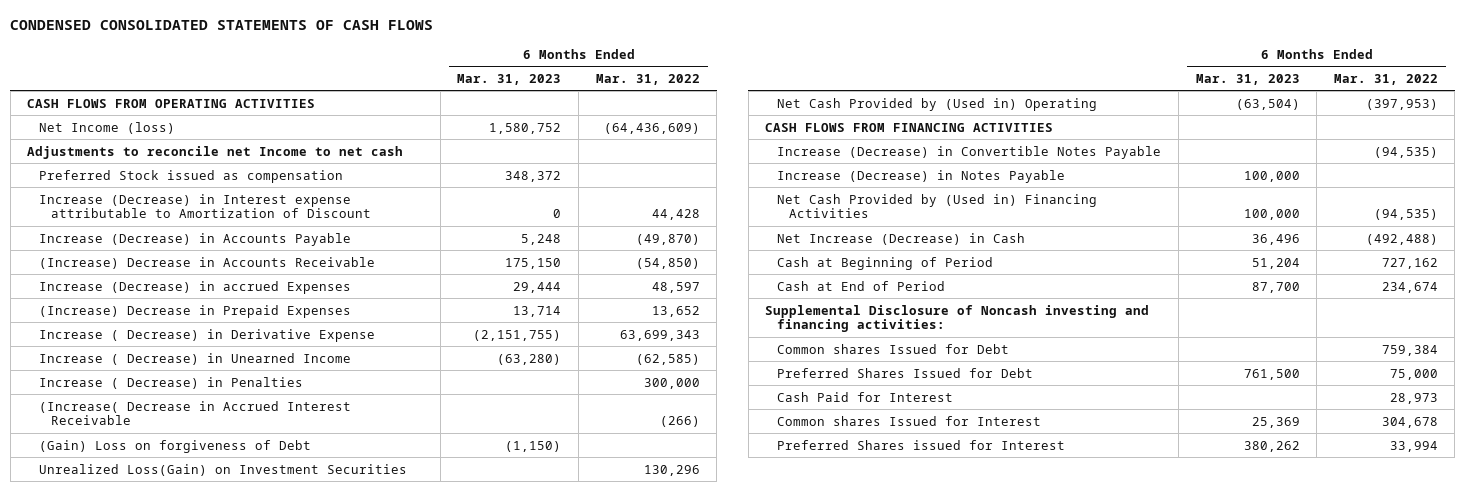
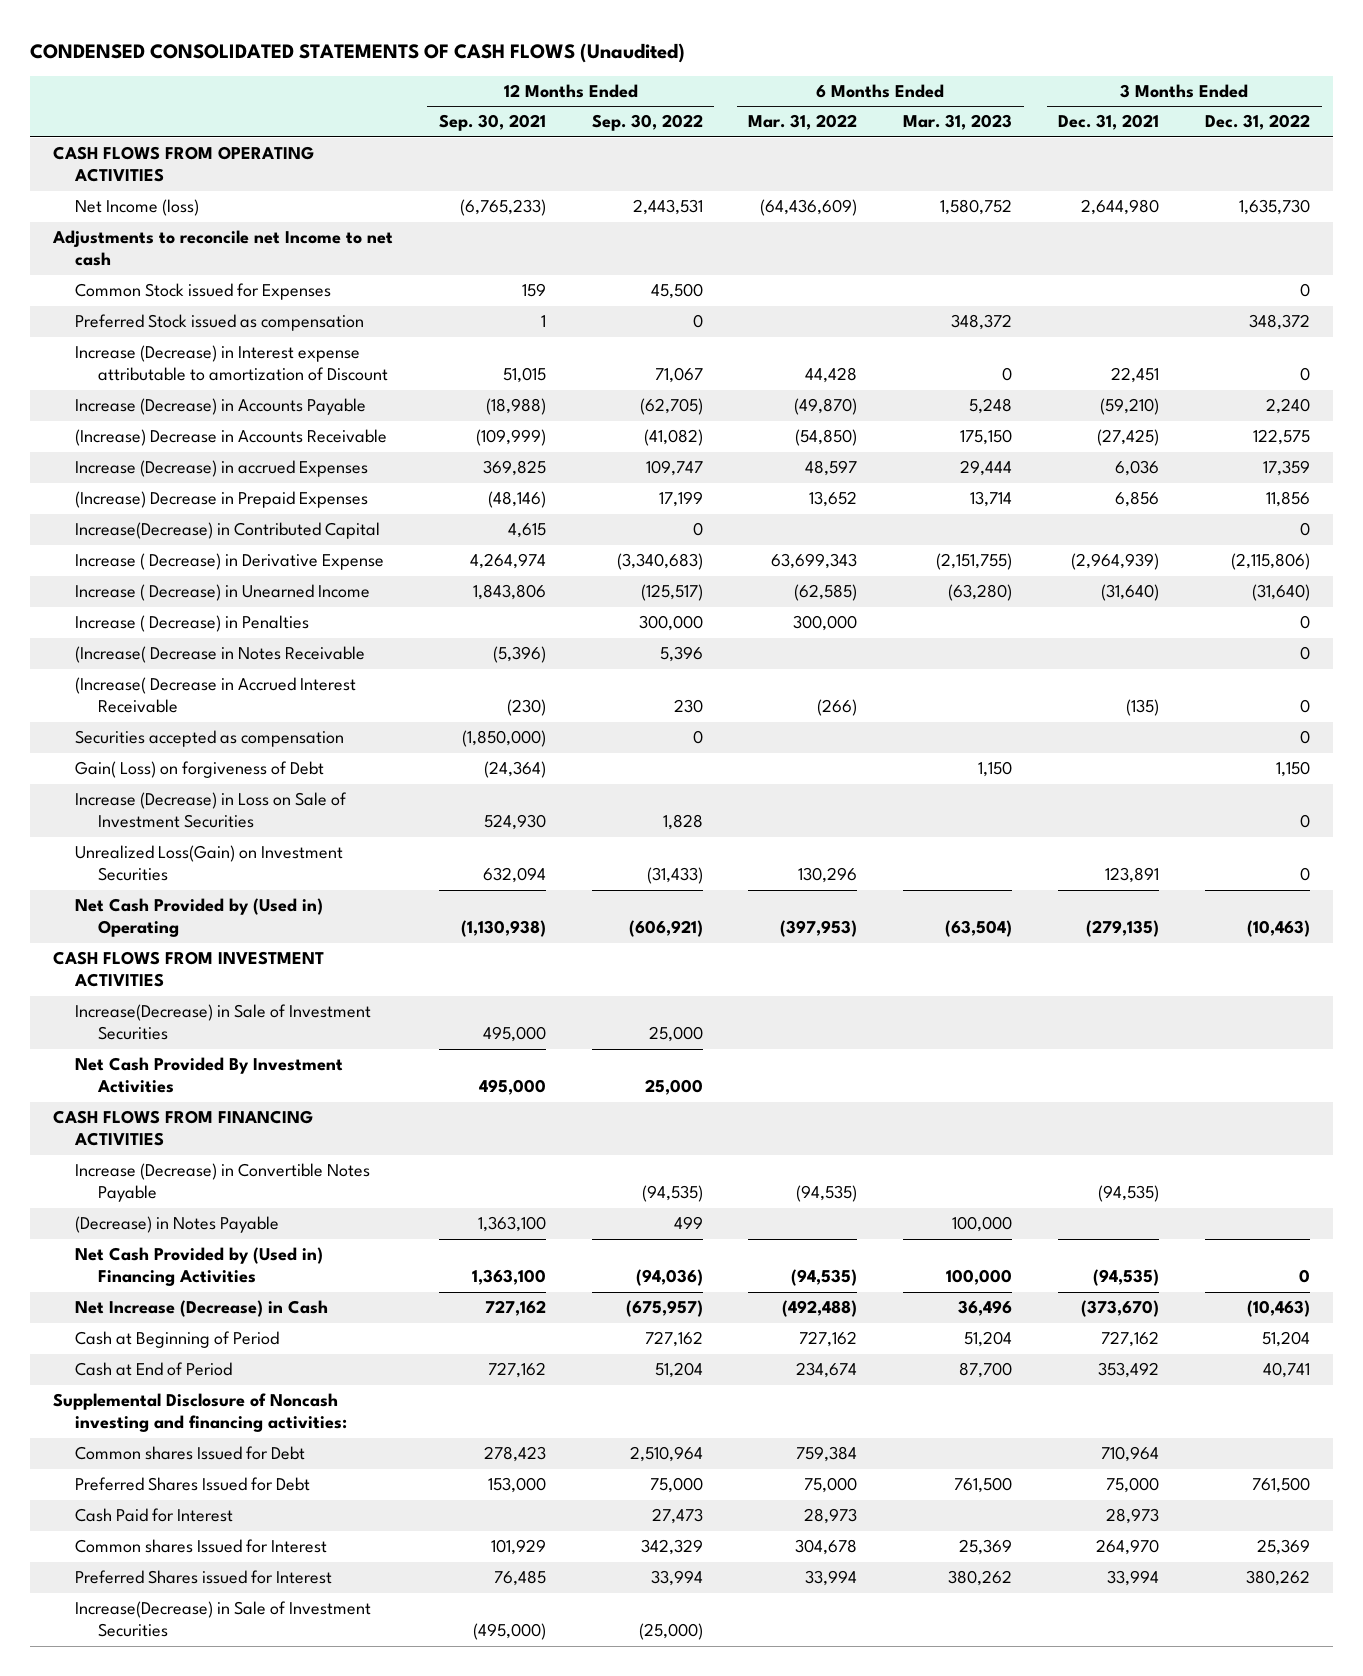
- CONDENSED CONSOLIDATED STATEMENTS OF CASH FLOWS
+ CONDENSED CONSOLIDATED STATEMENTS OF CASH FLOWS (Unaudited)
- | 6 Months Ended Mar. 31, 2023 | 6 Months Ended Mar. 31, 2022
+ | 12 Months Ended Sep. 30, 2021 | 12 Months Ended Sep. 30, 2022 | 6 Months Ended Mar. 31, 2022 | 6 Months Ended Mar. 31, 2023 | 3 Months Ended Dec. 31, 2021 | 3 Months Ended Dec. 31, 2022
+ Common Stock issued for Expenses | 159 | 45,500 | | | | 0
- Increase (Decrease) in Interest expense attributable to Amortization of Discount | 0 | 44,428
+ Increase (Decrease) in Interest expense attributable to amortization of Discount | 51,015 | 71,067 | 44,428 | 0 | 22,451 | 0
+ Increase(Decrease) in Contributed Capital | 4,615 | 0 | | | | 0
+ (Increase( Decrease in Notes Receivable | (5,396) | 5,396 | | | | 0
- (Gain) Loss on forgiveness of Debt | (1,150) |
+ Securities accepted as compensation | (1,850,000) | 0 | | | | 0
+ Gain( Loss) on forgiveness of Debt | (24,364) | | | 1,150 | | 1,150
+ Increase (Decrease) in Loss on Sale of Investment Securities | 524,930 | 1,828 | | | | 0
+ CASH FLOWS FROM INVESTMENT ACTIVITIES
+ Increase(Decrease) in Sale of Investment Securities | 495,000 | 25,000 | | | |
+ Net Cash Provided By Investment Activities | 495,000 | 25,000 | | | |
- Increase (Decrease) in Notes Payable | 100,000 |
+ (Decrease) in Notes Payable | 1,363,100 | 499 | | 100,000 | |
+ Increase(Decrease) in Sale of Investment Securities | (495,000) | (25,000) | | | |

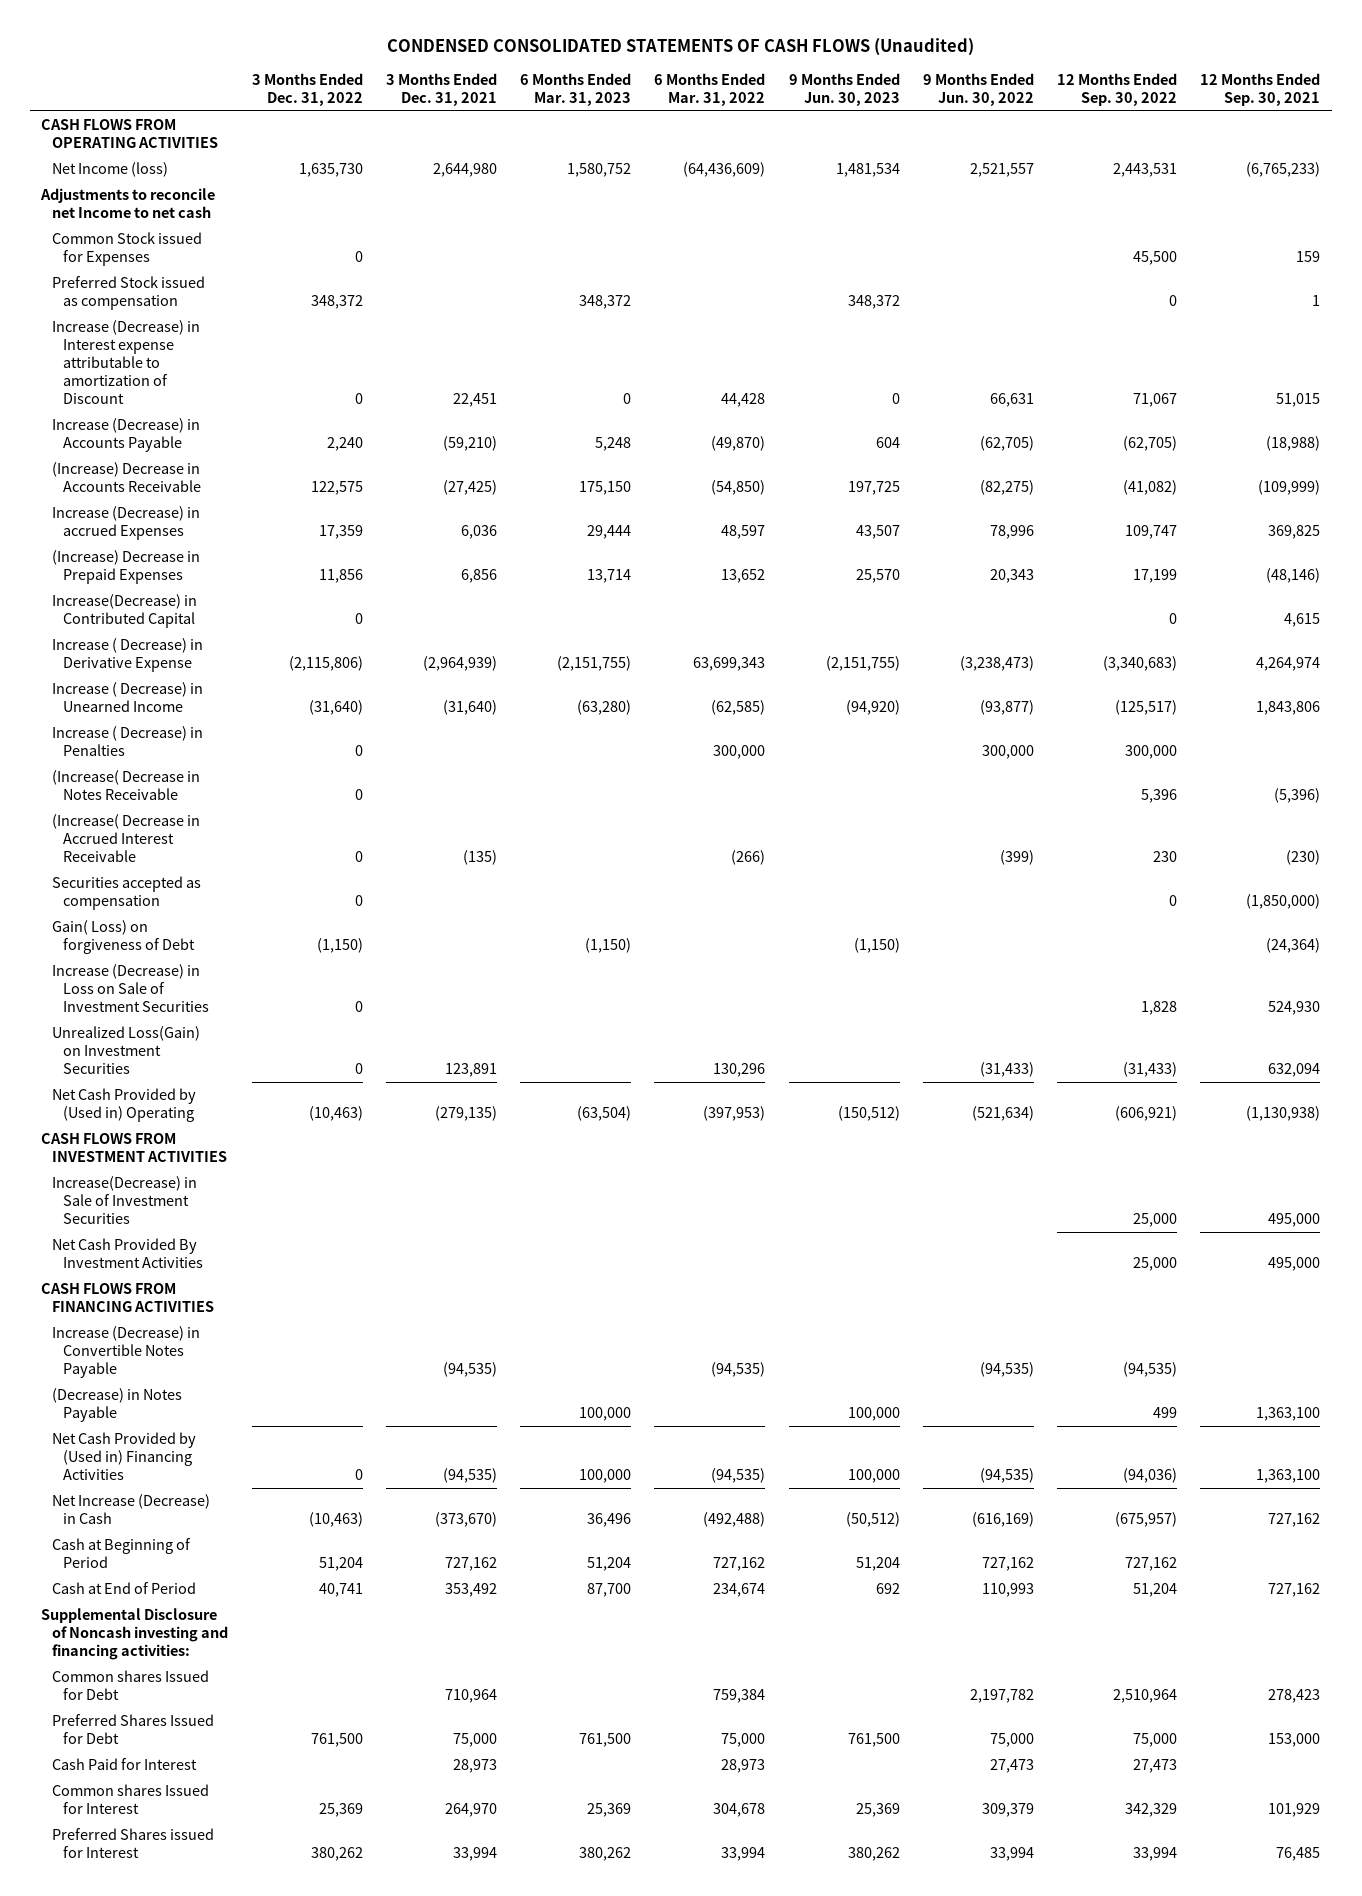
- | 12 Months Ended Sep. 30, 2021 | 12 Months Ended Sep. 30, 2022 | 6 Months Ended Mar. 31, 2022 | 6 Months Ended Mar. 31, 2023 | 3 Months Ended Dec. 31, 2021 | 3 Months Ended Dec. 31, 2022
+ | 3 Months Ended Dec. 31, 2022 | 3 Months Ended Dec. 31, 2021 | 6 Months Ended Mar. 31, 2023 | 6 Months Ended Mar. 31, 2022 | 9 Months Ended Jun. 30, 2023 | 9 Months Ended Jun. 30, 2022 | 12 Months Ended Sep. 30, 2022 | 12 Months Ended Sep. 30, 2021
- Gain( Loss) on forgiveness of Debt | (24,364) | | | 1,150 | | 1,150
+ Gain( Loss) on forgiveness of Debt | (1,150) | | (1,150) | | (1,150) | | | (24,364)
- Increase(Decrease) in Sale of Investment Securities | (495,000) | (25,000) | | | |

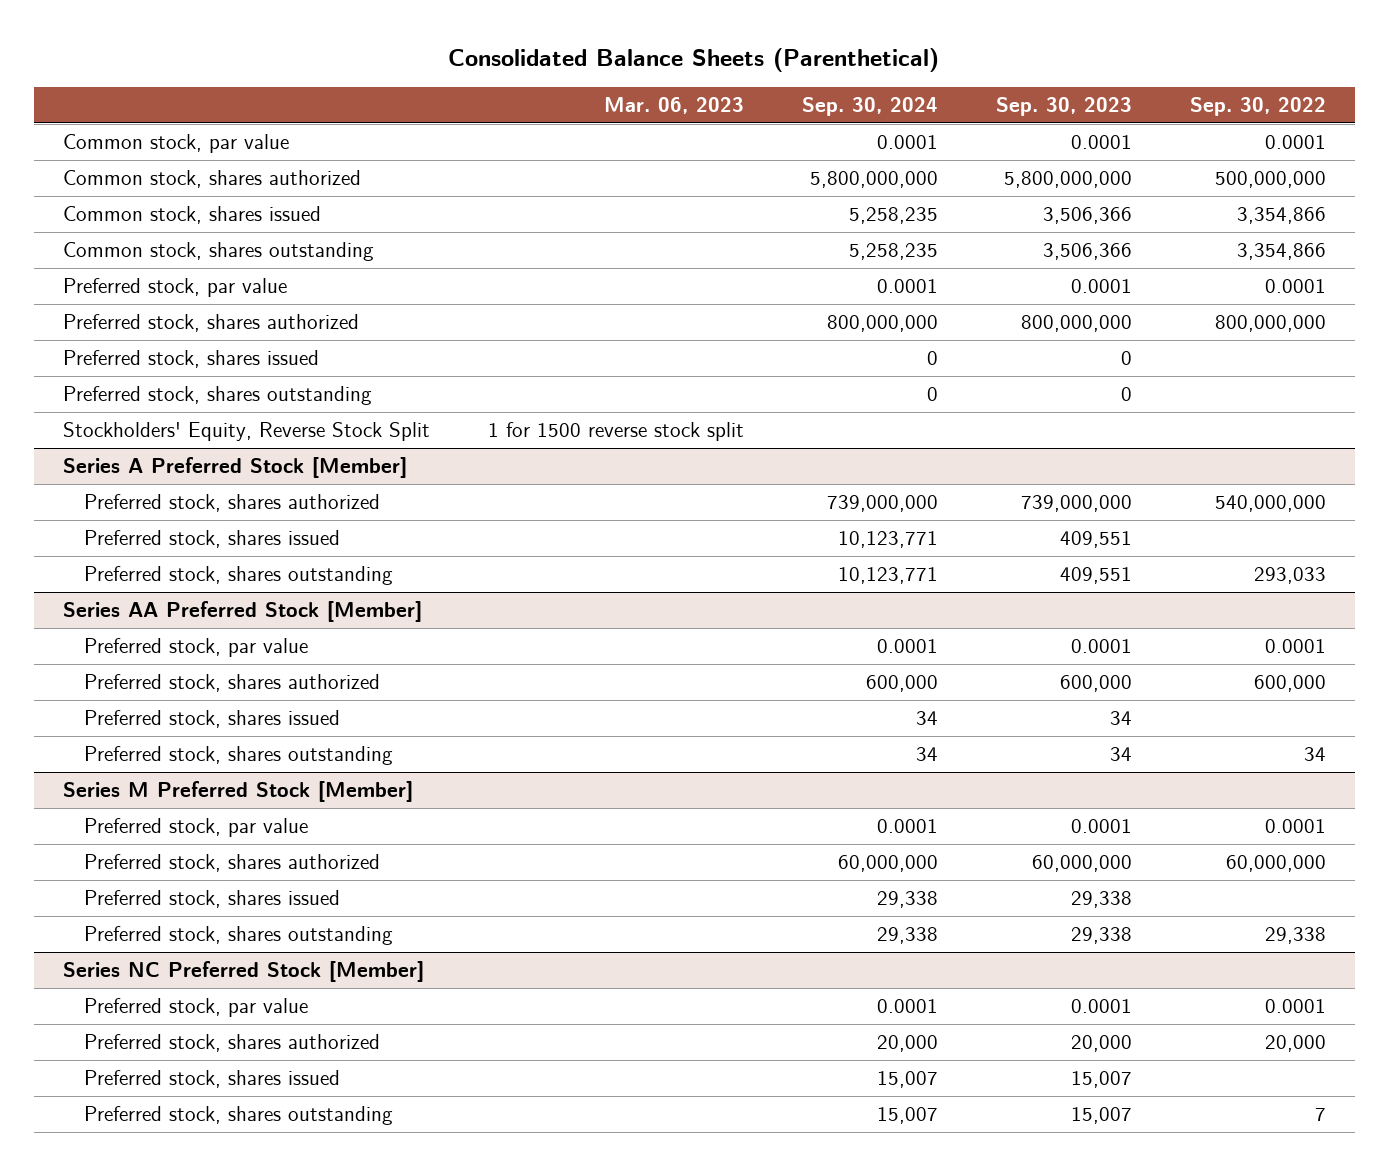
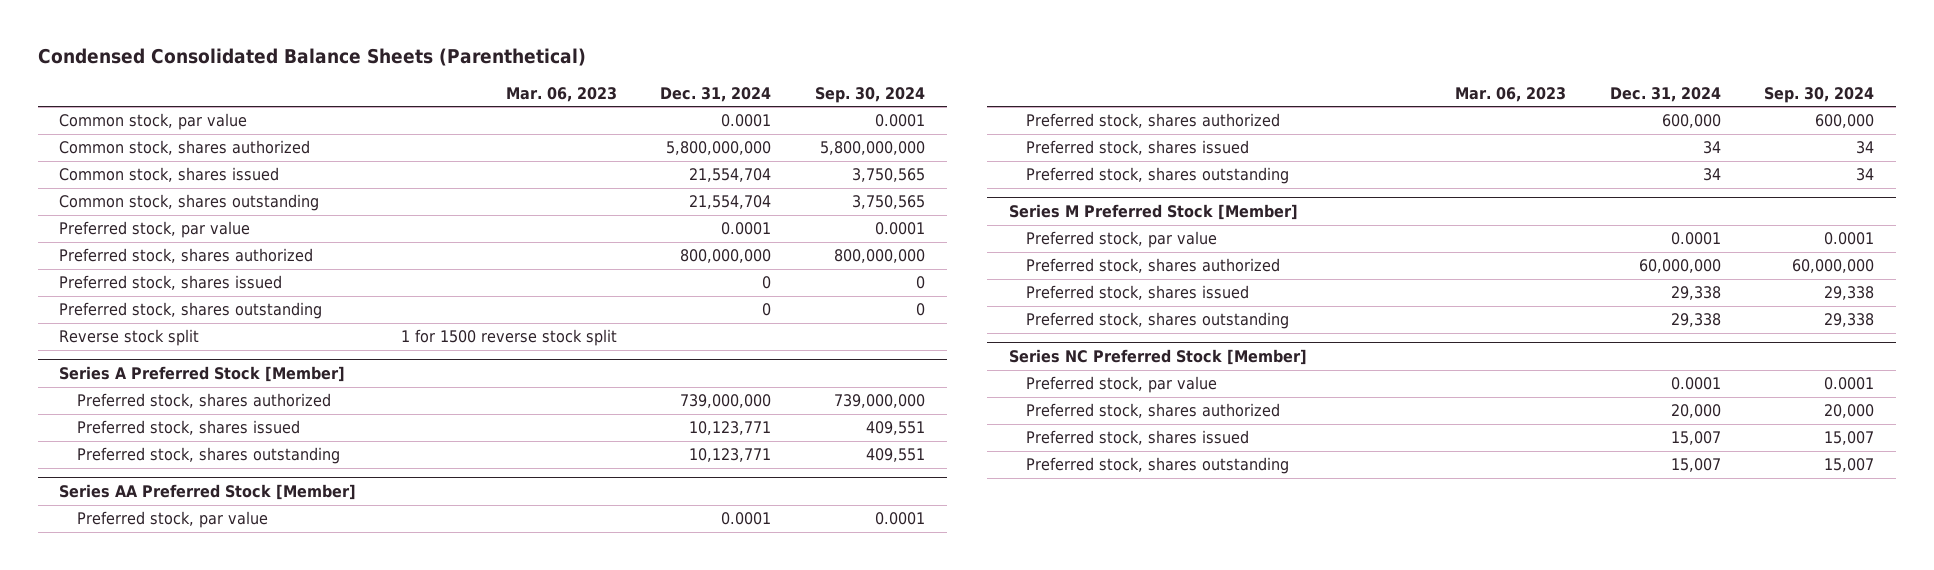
- Consolidated Balance Sheets (Parenthetical)
+ Condensed Consolidated Balance Sheets (Parenthetical)
- | Mar. 06, 2023 | Sep. 30, 2024 | Sep. 30, 2023 | Sep. 30, 2022
+ | Mar. 06, 2023 | Dec. 31, 2024 | Sep. 30, 2024
- Common stock, shares issued | | 5,258,235 | 3,506,366 | 3,354,866
- Common stock, shares outstanding | | 5,258,235 | 3,506,366 | 3,354,866
+ Common stock, shares issued | | 21,554,704 | 3,750,565
+ Common stock, shares outstanding | | 21,554,704 | 3,750,565
- Stockholders' Equity, Reverse Stock Split | 1 for 1500 reverse stock split | | |
+ Reverse stock split | 1 for 1500 reverse stock split | |
@ Series A Preferred Stock [Member]
- Preferred stock, shares issued | | 10,123,771 | 409,551 |
- Preferred stock, shares outstanding | | 10,123,771 | 409,551 | 293,033
+ Preferred stock, shares issued | | 10,123,771 | 409,551
+ Preferred stock, shares outstanding | | 10,123,771 | 409,551

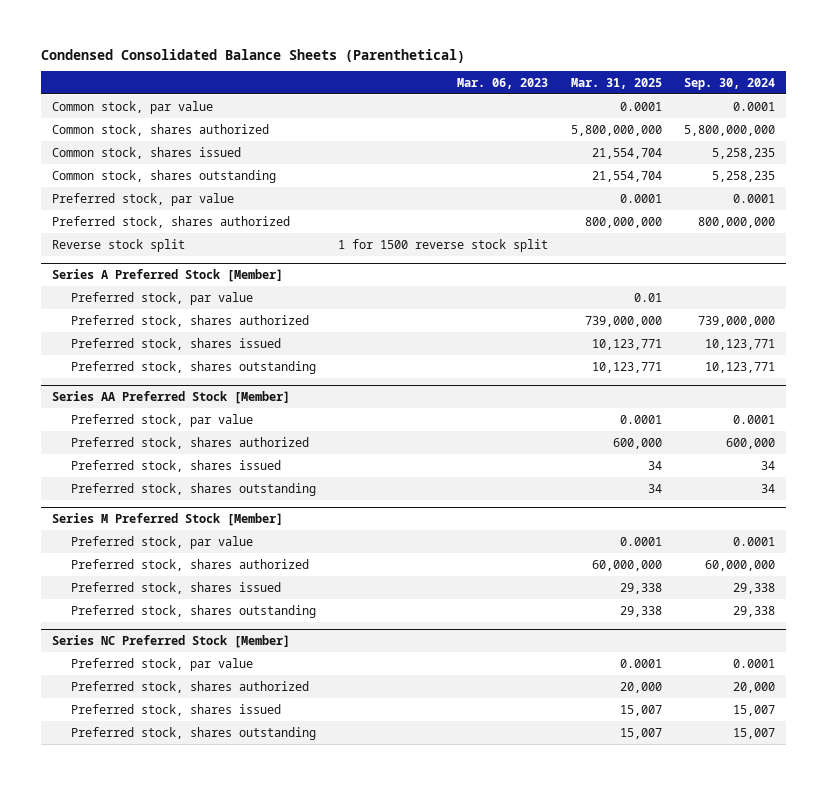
- | Mar. 06, 2023 | Dec. 31, 2024 | Sep. 30, 2024
+ | Mar. 06, 2023 | Mar. 31, 2025 | Sep. 30, 2024
- Common stock, shares issued | | 21,554,704 | 3,750,565
- Common stock, shares outstanding | | 21,554,704 | 3,750,565
+ Common stock, shares issued | | 21,554,704 | 5,258,235
+ Common stock, shares outstanding | | 21,554,704 | 5,258,235
- Preferred stock, shares issued | | 0 | 0
- Preferred stock, shares outstanding | | 0 | 0
@ Series A Preferred Stock [Member]
+ Preferred stock, par value | | 0.01 |
- Preferred stock, shares issued | | 10,123,771 | 409,551
- Preferred stock, shares outstanding | | 10,123,771 | 409,551
+ Preferred stock, shares issued | | 10,123,771 | 10,123,771
+ Preferred stock, shares outstanding | | 10,123,771 | 10,123,771

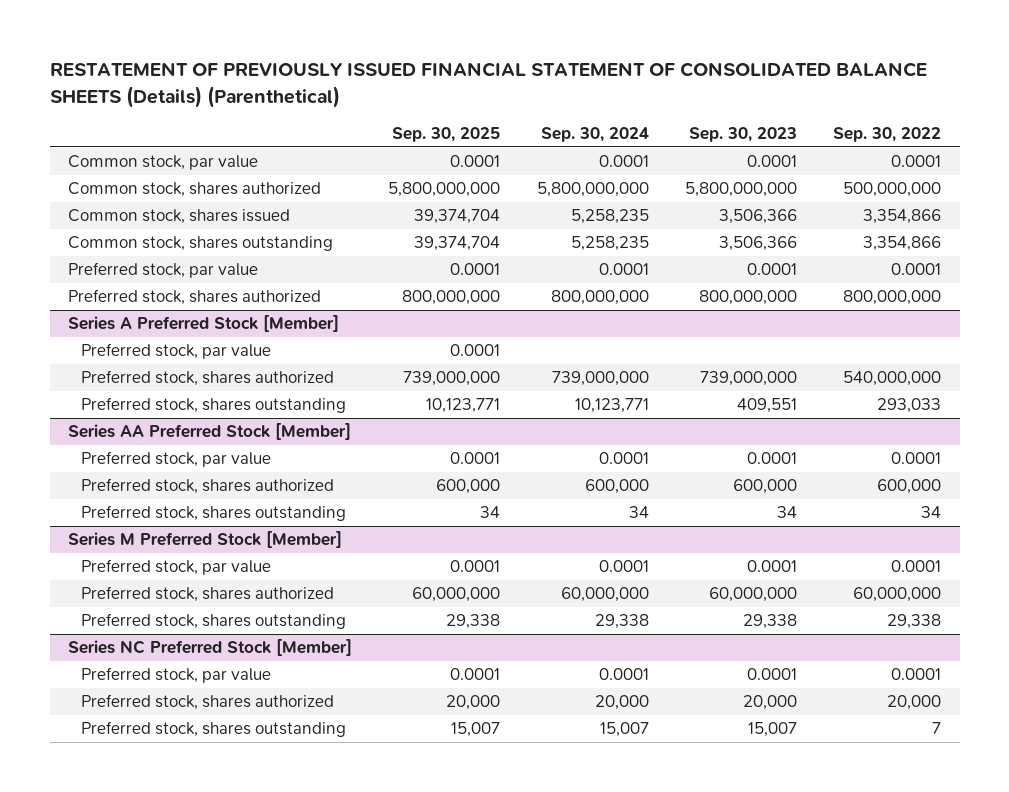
- Condensed Consolidated Balance Sheets (Parenthetical)
+ RESTATEMENT OF PREVIOUSLY ISSUED FINANCIAL STATEMENT OF CONSOLIDATED BALANCE SHEETS (Details) (Parenthetical)
- | Mar. 06, 2023 | Mar. 31, 2025 | Sep. 30, 2024
+ | Sep. 30, 2025 | Sep. 30, 2024 | Sep. 30, 2023 | Sep. 30, 2022
- Reverse stock split | 1 for 1500 reverse stock split | |
@ Series A Preferred Stock [Member]
- Preferred stock, shares issued | | 10,123,771 | 10,123,771
@ Series AA Preferred Stock [Member]
- Preferred stock, shares issued | | 34 | 34
@ Series M Preferred Stock [Member]
- Preferred stock, shares issued | | 29,338 | 29,338
@ Series NC Preferred Stock [Member]
- Preferred stock, shares issued | | 15,007 | 15,007

